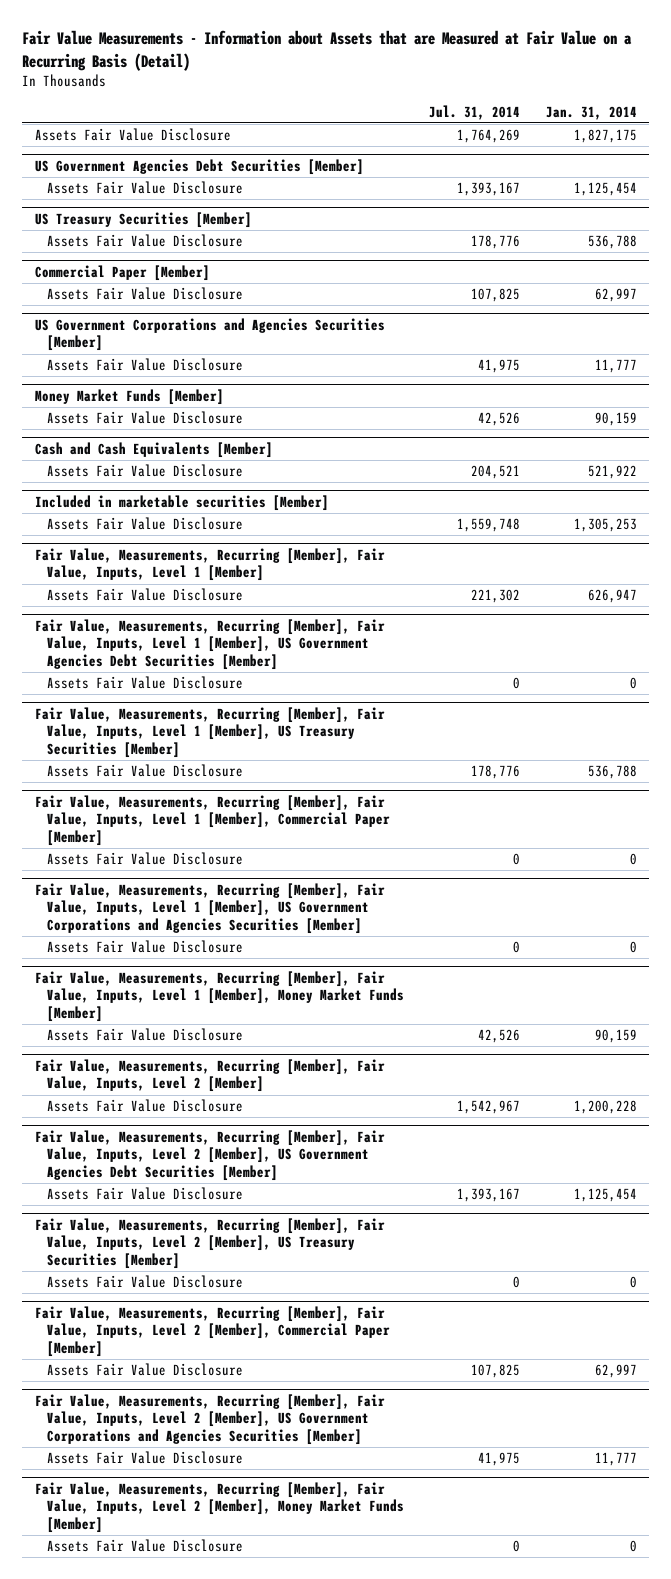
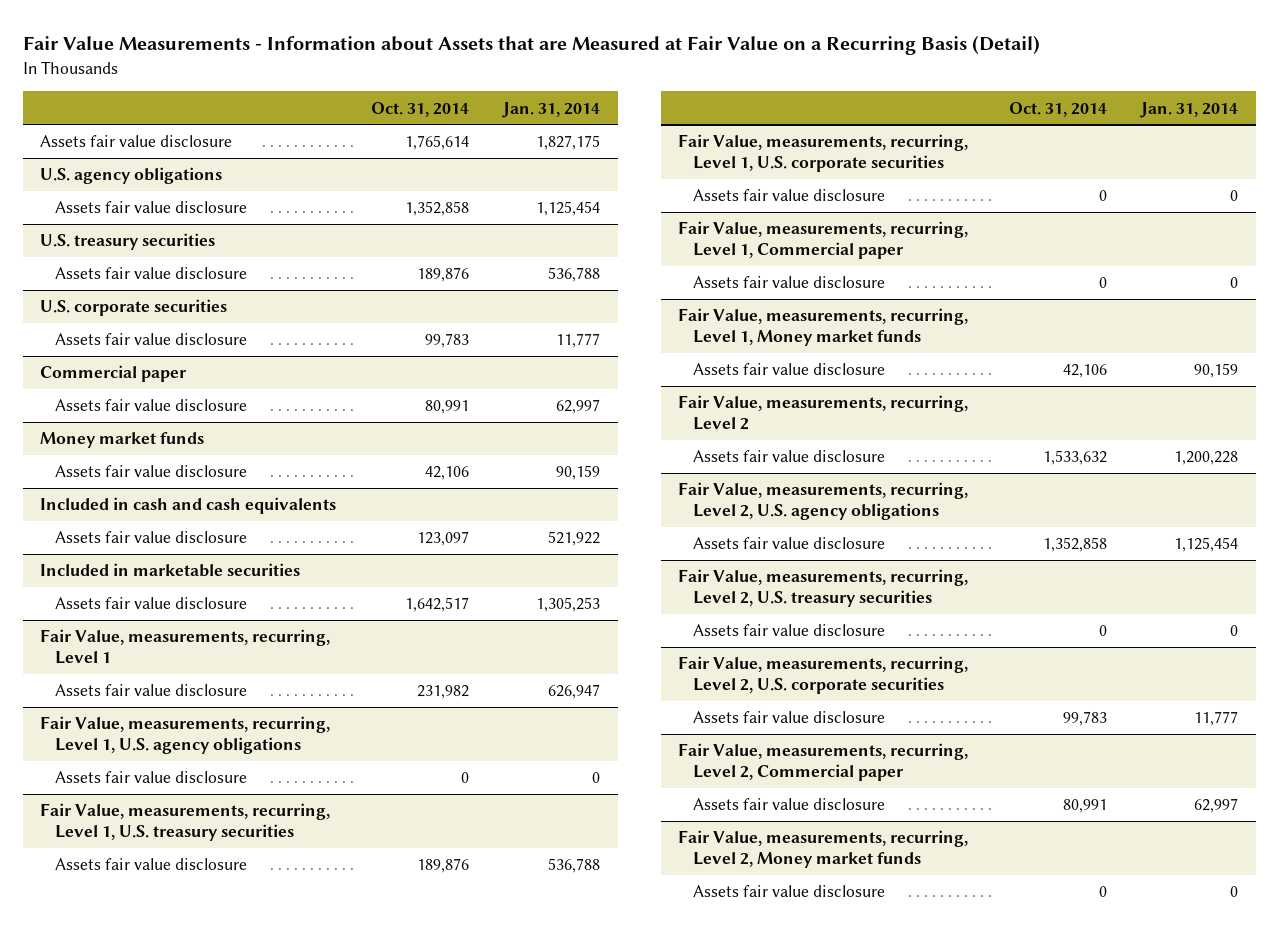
- | Jul. 31, 2014 | Jan. 31, 2014
+ | Oct. 31, 2014 | Jan. 31, 2014
- Assets Fair Value Disclosure | 1,764,269 | 1,827,175
- US Government Agencies Debt Securities [Member]
- Assets Fair Value Disclosure | 1,393,167 | 1,125,454
- US Treasury Securities [Member]
- Assets Fair Value Disclosure | 178,776 | 536,788
- Commercial Paper [Member]
- Assets Fair Value Disclosure | 107,825 | 62,997
- US Government Corporations and Agencies Securities [Member]
- Assets Fair Value Disclosure | 41,975 | 11,777
- Money Market Funds [Member]
- Assets Fair Value Disclosure | 42,526 | 90,159
- Cash and Cash Equivalents [Member]
- Assets Fair Value Disclosure | 204,521 | 521,922
- Included in marketable securities [Member]
- Assets Fair Value Disclosure | 1,559,748 | 1,305,253
- Fair Value, Measurements, Recurring [Member], Fair Value, Inputs, Level 1 [Member]
- Assets Fair Value Disclosure | 221,302 | 626,947
- Fair Value, Measurements, Recurring [Member], Fair Value, Inputs, Level 1 [Member], US Government Agencies Debt Securities [Member]
- Assets Fair Value Disclosure | 0 | 0
- Fair Value, Measurements, Recurring [Member], Fair Value, Inputs, Level 1 [Member], US Treasury Securities [Member]
- Assets Fair Value Disclosure | 178,776 | 536,788
- Fair Value, Measurements, Recurring [Member], Fair Value, Inputs, Level 1 [Member], Commercial Paper [Member]
- Assets Fair Value Disclosure | 0 | 0
- Fair Value, Measurements, Recurring [Member], Fair Value, Inputs, Level 1 [Member], US Government Corporations and Agencies Securities [Member]
- Assets Fair Value Disclosure | 0 | 0
- Fair Value, Measurements, Recurring [Member], Fair Value, Inputs, Level 1 [Member], Money Market Funds [Member]
- Assets Fair Value Disclosure | 42,526 | 90,159
- Fair Value, Measurements, Recurring [Member], Fair Value, Inputs, Level 2 [Member]
- Assets Fair Value Disclosure | 1,542,967 | 1,200,228
- Fair Value, Measurements, Recurring [Member], Fair Value, Inputs, Level 2 [Member], US Government Agencies Debt Securities [Member]
- Assets Fair Value Disclosure | 1,393,167 | 1,125,454
- Fair Value, Measurements, Recurring [Member], Fair Value, Inputs, Level 2 [Member], US Treasury Securities [Member]
- Assets Fair Value Disclosure | 0 | 0
- Fair Value, Measurements, Recurring [Member], Fair Value, Inputs, Level 2 [Member], Commercial Paper [Member]
- Assets Fair Value Disclosure | 107,825 | 62,997
- Fair Value, Measurements, Recurring [Member], Fair Value, Inputs, Level 2 [Member], US Government Corporations and Agencies Securities [Member]
- Assets Fair Value Disclosure | 41,975 | 11,777
- Fair Value, Measurements, Recurring [Member], Fair Value, Inputs, Level 2 [Member], Money Market Funds [Member]
- Assets Fair Value Disclosure | 0 | 0
+ Assets fair value disclosure | 1,765,614 | 1,827,175
+ U.S. agency obligations
+ Assets fair value disclosure | 1,352,858 | 1,125,454
+ U.S. treasury securities
+ Assets fair value disclosure | 189,876 | 536,788
+ U.S. corporate securities
+ Assets fair value disclosure | 99,783 | 11,777
+ Commercial paper
+ Assets fair value disclosure | 80,991 | 62,997
+ Money market funds
+ Assets fair value disclosure | 42,106 | 90,159
+ Included in cash and cash equivalents
+ Assets fair value disclosure | 123,097 | 521,922
+ Included in marketable securities
+ Assets fair value disclosure | 1,642,517 | 1,305,253
+ Fair Value, measurements, recurring, Level 1
+ Assets fair value disclosure | 231,982 | 626,947
+ Fair Value, measurements, recurring, Level 1, U.S. agency obligations
+ Assets fair value disclosure | 0 | 0
+ Fair Value, measurements, recurring, Level 1, U.S. treasury securities
+ Assets fair value disclosure | 189,876 | 536,788
+ Fair Value, measurements, recurring, Level 1, U.S. corporate securities
+ Assets fair value disclosure | 0 | 0
+ Fair Value, measurements, recurring, Level 1, Commercial paper
+ Assets fair value disclosure | 0 | 0
+ Fair Value, measurements, recurring, Level 1, Money market funds
+ Assets fair value disclosure | 42,106 | 90,159
+ Fair Value, measurements, recurring, Level 2
+ Assets fair value disclosure | 1,533,632 | 1,200,228
+ Fair Value, measurements, recurring, Level 2, U.S. agency obligations
+ Assets fair value disclosure | 1,352,858 | 1,125,454
+ Fair Value, measurements, recurring, Level 2, U.S. treasury securities
+ Assets fair value disclosure | 0 | 0
+ Fair Value, measurements, recurring, Level 2, U.S. corporate securities
+ Assets fair value disclosure | 99,783 | 11,777
+ Fair Value, measurements, recurring, Level 2, Commercial paper
+ Assets fair value disclosure | 80,991 | 62,997
+ Fair Value, measurements, recurring, Level 2, Money market funds
+ Assets fair value disclosure | 0 | 0

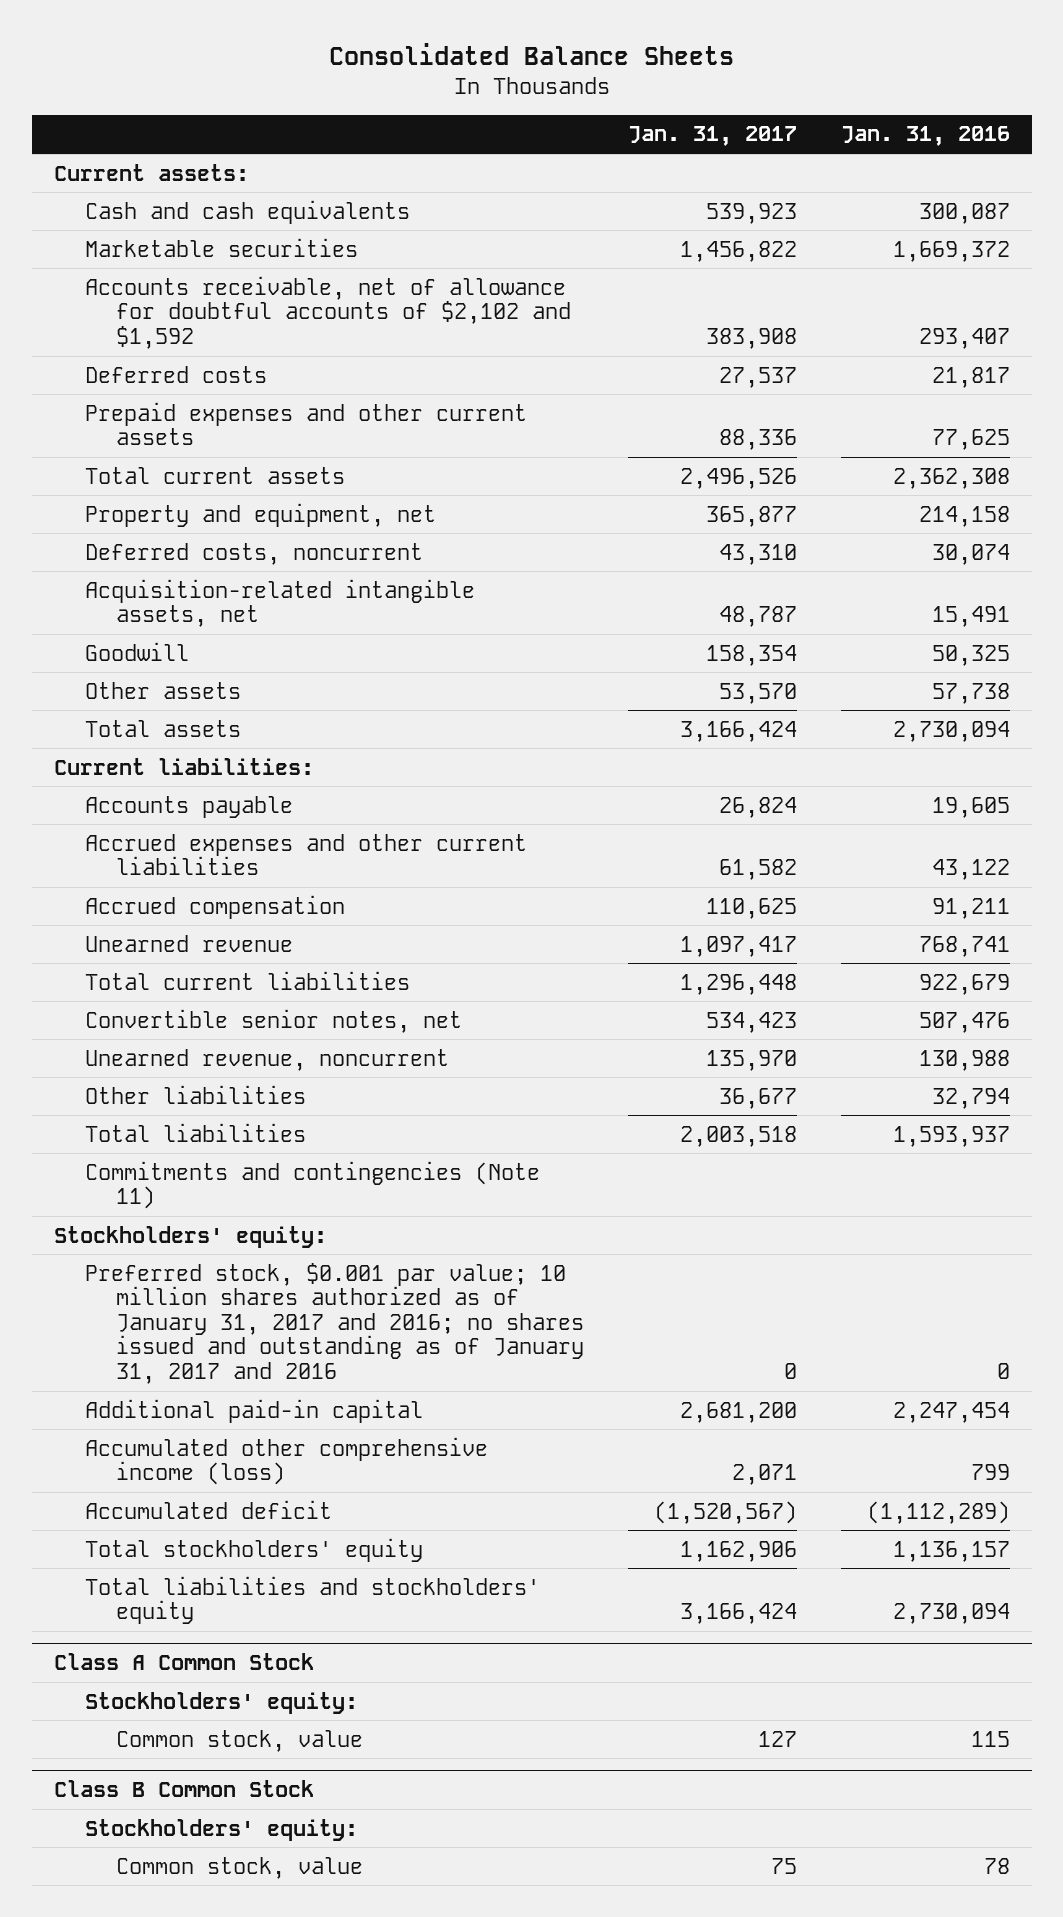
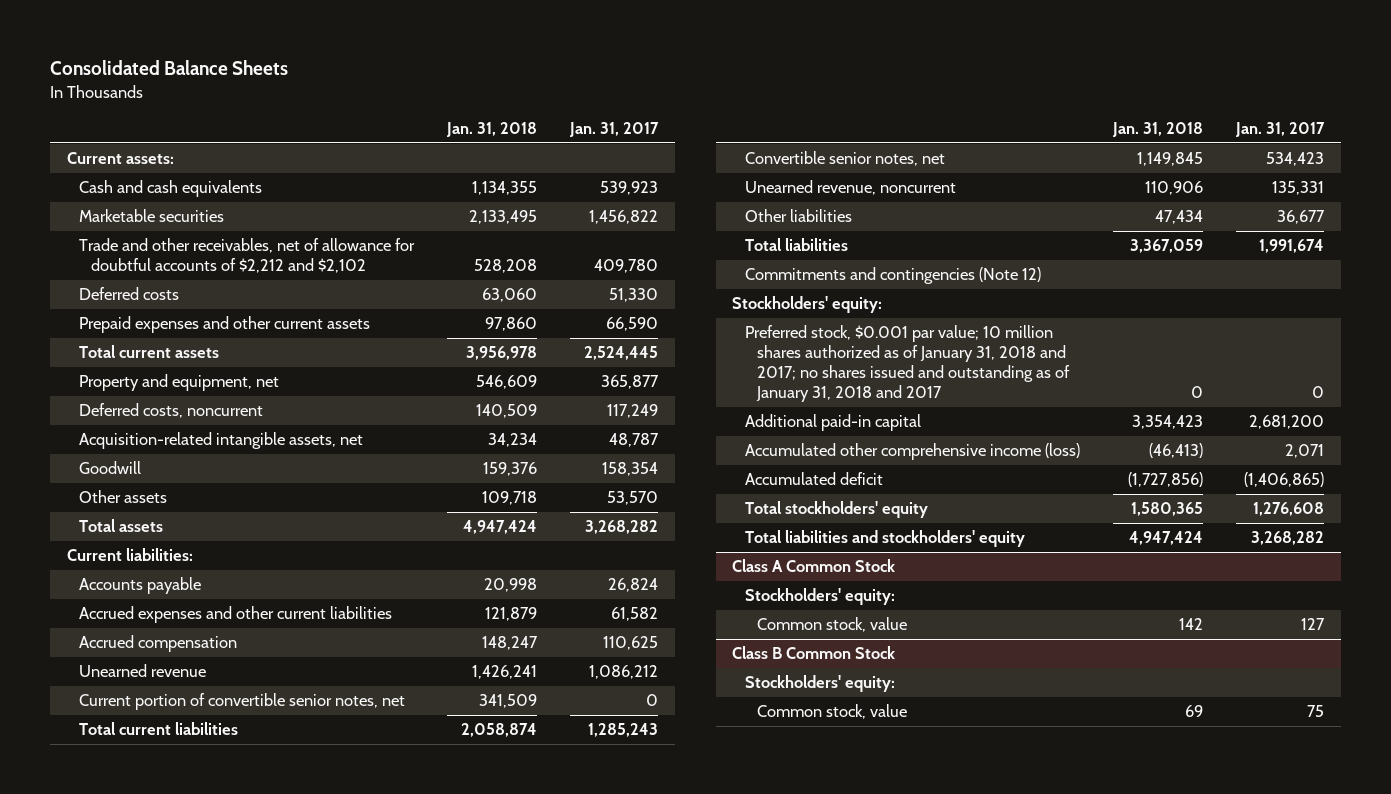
- | Jan. 31, 2017 | Jan. 31, 2016
+ | Jan. 31, 2018 | Jan. 31, 2017
- Accounts receivable, net of allowance for doubtful accounts of $2,102 and $1,592 | 383,908 | 293,407
- Deferred costs | 27,537 | 21,817
- Prepaid expenses and other current assets | 88,336 | 77,625
- Total current assets | 2,496,526 | 2,362,308
+ Trade and other receivables, net of allowance for doubtful accounts of $2,212 and $2,102 | 528,208 | 409,780
+ Deferred costs | 63,060 | 51,330
+ Prepaid expenses and other current assets | 97,860 | 66,590
+ Total current assets | 3,956,978 | 2,524,445
- Deferred costs, noncurrent | 43,310 | 30,074
+ Deferred costs, noncurrent | 140,509 | 117,249
- Total assets | 3,166,424 | 2,730,094
+ Total assets | 4,947,424 | 3,268,282
- Unearned revenue | 1,097,417 | 768,741
- Total current liabilities | 1,296,448 | 922,679
+ Unearned revenue | 1,426,241 | 1,086,212
+ Current portion of convertible senior notes, net | 341,509 | 0
+ Total current liabilities | 2,058,874 | 1,285,243
- Unearned revenue, noncurrent | 135,970 | 130,988
+ Unearned revenue, noncurrent | 110,906 | 135,331
- Total liabilities | 2,003,518 | 1,593,937
- Commitments and contingencies (Note 11)
+ Total liabilities | 3,367,059 | 1,991,674
+ Commitments and contingencies (Note 12)
- Preferred stock, $0.001 par value; 10 million shares authorized as of January 31, 2017 and 2016; no shares issued and outstanding as of January 31, 2017 and 2016 | 0 | 0
+ Preferred stock, $0.001 par value; 10 million shares authorized as of January 31, 2018 and 2017; no shares issued and outstanding as of January 31, 2018 and 2017 | 0 | 0
- Accumulated deficit | (1,520,567) | (1,112,289)
- Total stockholders' equity | 1,162,906 | 1,136,157
- Total liabilities and stockholders' equity | 3,166,424 | 2,730,094
+ Accumulated deficit | (1,727,856) | (1,406,865)
+ Total stockholders' equity | 1,580,365 | 1,276,608
+ Total liabilities and stockholders' equity | 4,947,424 | 3,268,282

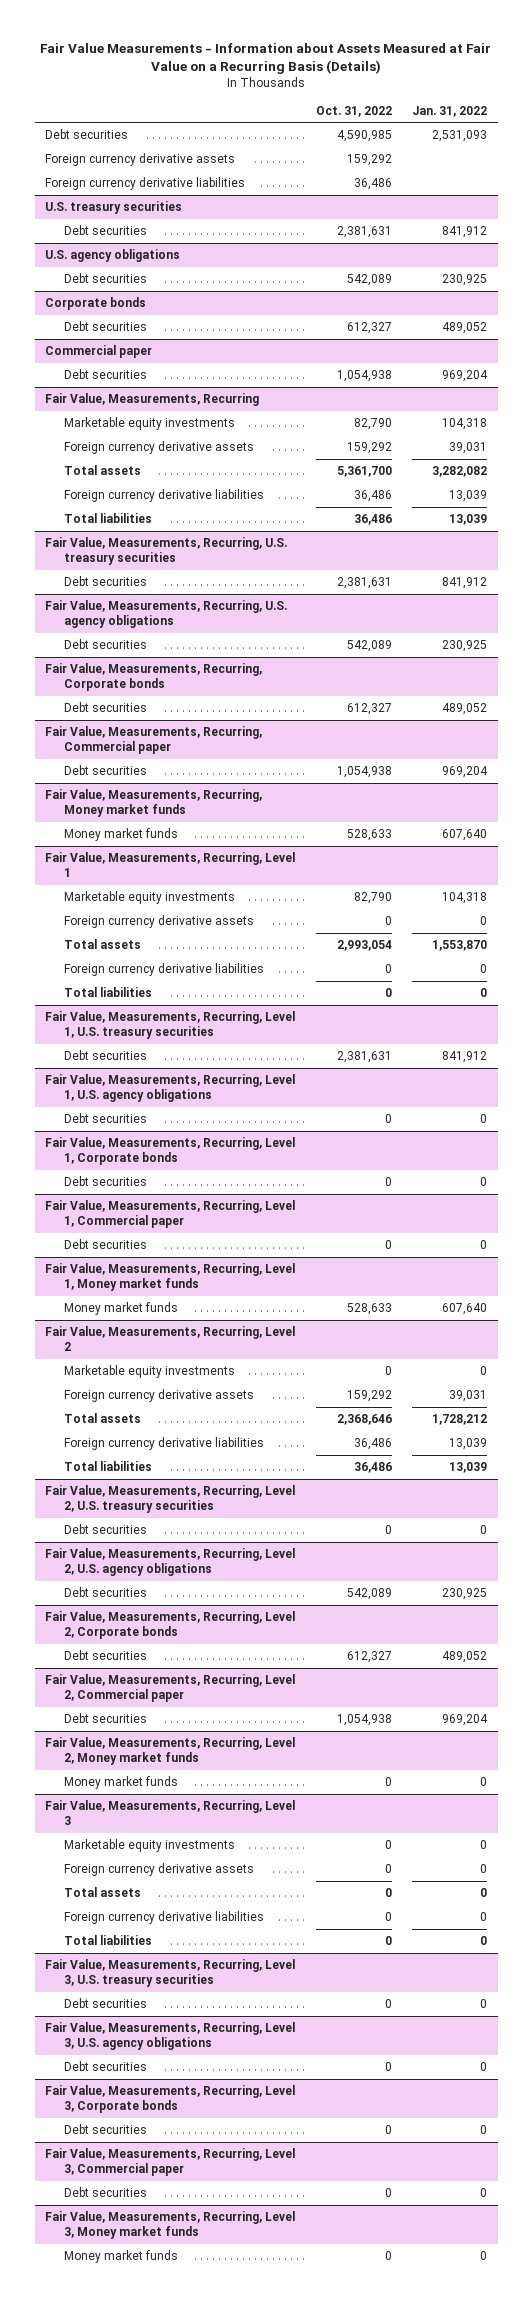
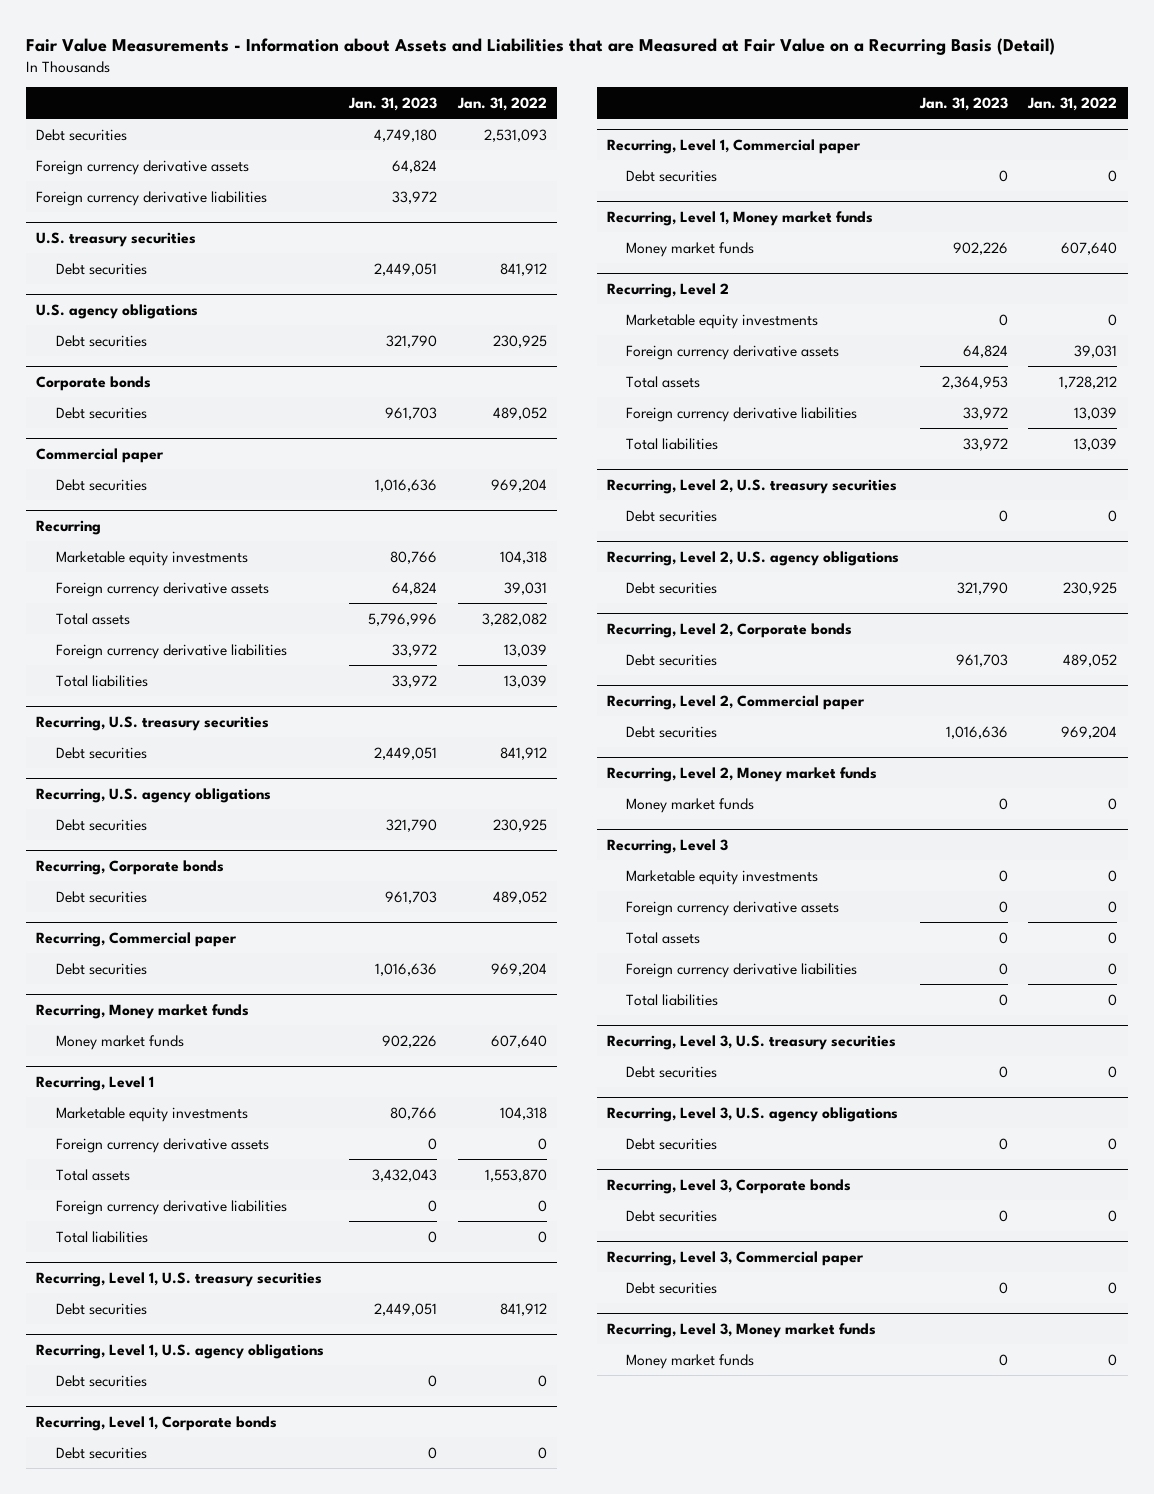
- Fair Value Measurements - Information about Assets Measured at Fair Value on a Recurring Basis (Details)
+ Fair Value Measurements - Information about Assets and Liabilities that are Measured at Fair Value on a Recurring Basis (Detail)
- | Oct. 31, 2022 | Jan. 31, 2022
+ | Jan. 31, 2023 | Jan. 31, 2022
- Fair Value, Measurements, Recurring
+ Recurring
- Fair Value, Measurements, Recurring, U.S. treasury securities
+ Recurring, U.S. treasury securities
- Fair Value, Measurements, Recurring, U.S. agency obligations
+ Recurring, U.S. agency obligations
- Fair Value, Measurements, Recurring, Corporate bonds
+ Recurring, Corporate bonds
- Fair Value, Measurements, Recurring, Commercial paper
+ Recurring, Commercial paper
- Fair Value, Measurements, Recurring, Money market funds
+ Recurring, Money market funds
- Fair Value, Measurements, Recurring, Level 1
+ Recurring, Level 1
- Fair Value, Measurements, Recurring, Level 1, U.S. treasury securities
+ Recurring, Level 1, U.S. treasury securities
- Fair Value, Measurements, Recurring, Level 1, U.S. agency obligations
+ Recurring, Level 1, U.S. agency obligations
- Fair Value, Measurements, Recurring, Level 1, Corporate bonds
+ Recurring, Level 1, Corporate bonds
- Fair Value, Measurements, Recurring, Level 1, Commercial paper
+ Recurring, Level 1, Commercial paper
- Fair Value, Measurements, Recurring, Level 1, Money market funds
+ Recurring, Level 1, Money market funds
- Fair Value, Measurements, Recurring, Level 2
+ Recurring, Level 2
- Fair Value, Measurements, Recurring, Level 2, U.S. treasury securities
+ Recurring, Level 2, U.S. treasury securities
- Fair Value, Measurements, Recurring, Level 2, U.S. agency obligations
+ Recurring, Level 2, U.S. agency obligations
- Fair Value, Measurements, Recurring, Level 2, Corporate bonds
+ Recurring, Level 2, Corporate bonds
- Fair Value, Measurements, Recurring, Level 2, Commercial paper
+ Recurring, Level 2, Commercial paper
- Fair Value, Measurements, Recurring, Level 2, Money market funds
+ Recurring, Level 2, Money market funds
- Fair Value, Measurements, Recurring, Level 3
+ Recurring, Level 3
- Fair Value, Measurements, Recurring, Level 3, U.S. treasury securities
+ Recurring, Level 3, U.S. treasury securities
- Fair Value, Measurements, Recurring, Level 3, U.S. agency obligations
+ Recurring, Level 3, U.S. agency obligations
- Fair Value, Measurements, Recurring, Level 3, Corporate bonds
+ Recurring, Level 3, Corporate bonds
- Fair Value, Measurements, Recurring, Level 3, Commercial paper
+ Recurring, Level 3, Commercial paper
- Fair Value, Measurements, Recurring, Level 3, Money market funds
+ Recurring, Level 3, Money market funds

